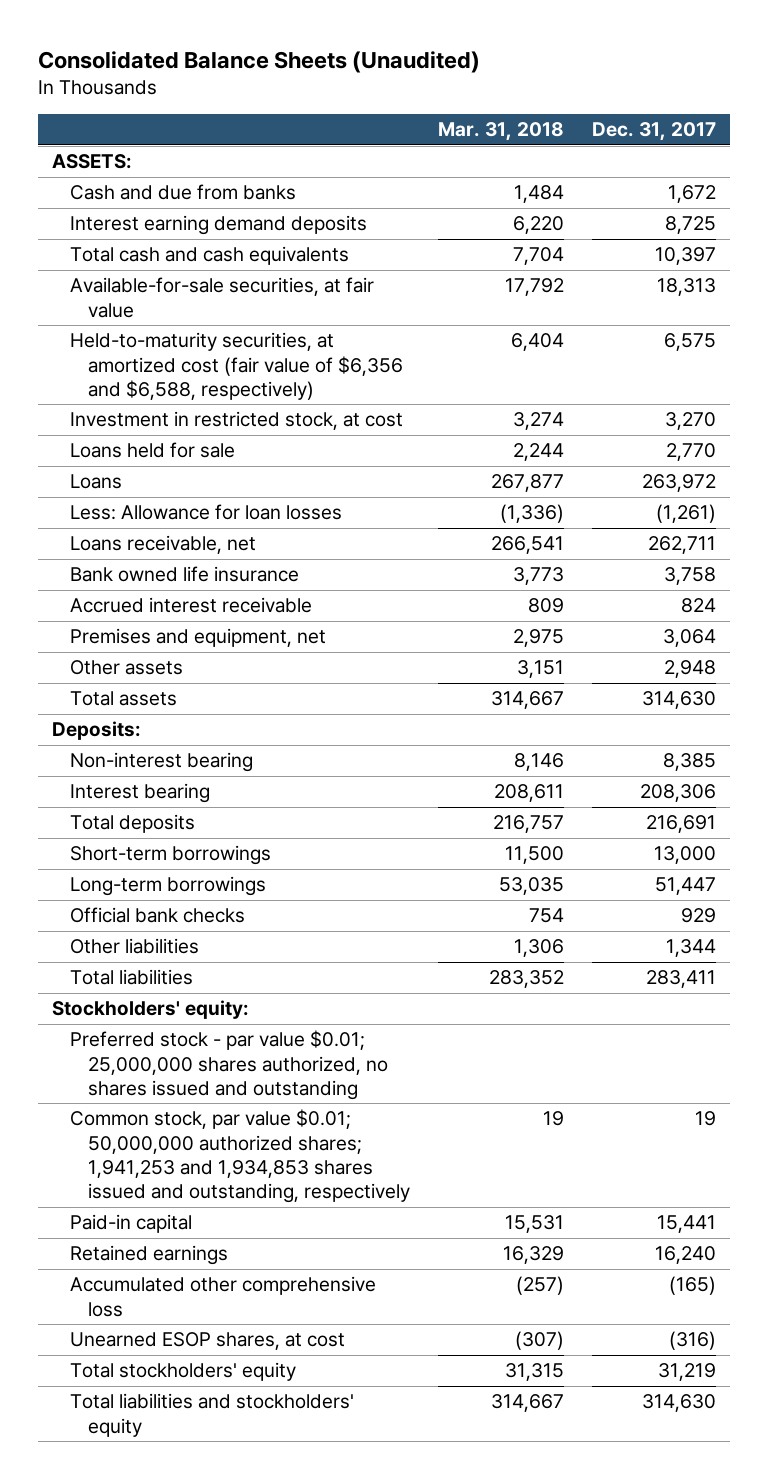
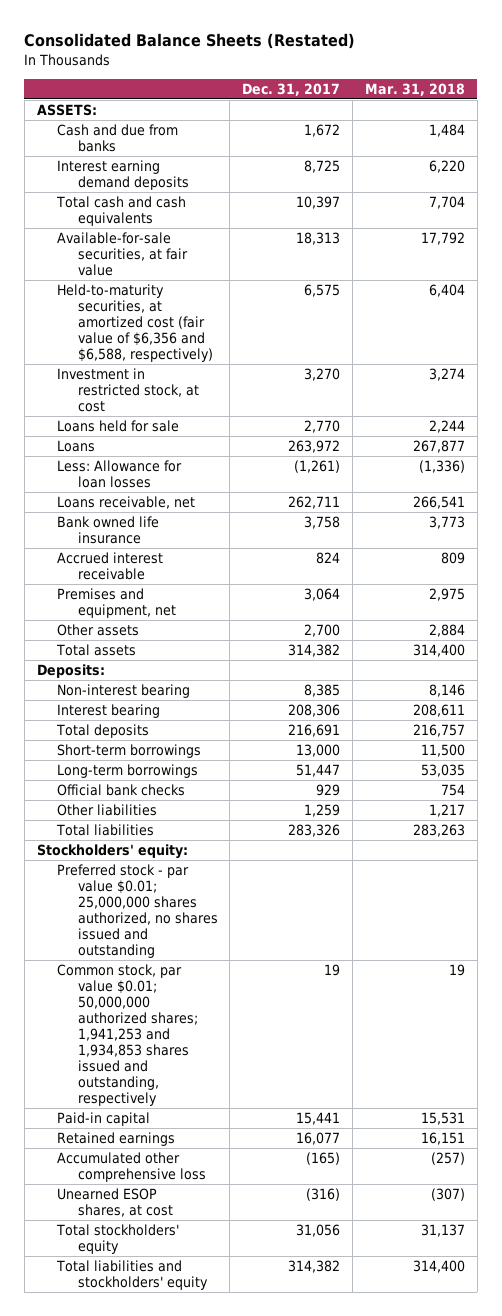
- Consolidated Balance Sheets (Unaudited)
+ Consolidated Balance Sheets (Restated)
- | Mar. 31, 2018 | Dec. 31, 2017
+ | Dec. 31, 2017 | Mar. 31, 2018
- Other assets | 3,151 | 2,948
- Total assets | 314,667 | 314,630
+ Other assets | 2,700 | 2,884
+ Total assets | 314,382 | 314,400
- Other liabilities | 1,306 | 1,344
- Total liabilities | 283,352 | 283,411
+ Other liabilities | 1,259 | 1,217
+ Total liabilities | 283,326 | 283,263
- Retained earnings | 16,329 | 16,240
+ Retained earnings | 16,077 | 16,151
- Total stockholders' equity | 31,315 | 31,219
- Total liabilities and stockholders' equity | 314,667 | 314,630
+ Total stockholders' equity | 31,056 | 31,137
+ Total liabilities and stockholders' equity | 314,382 | 314,400

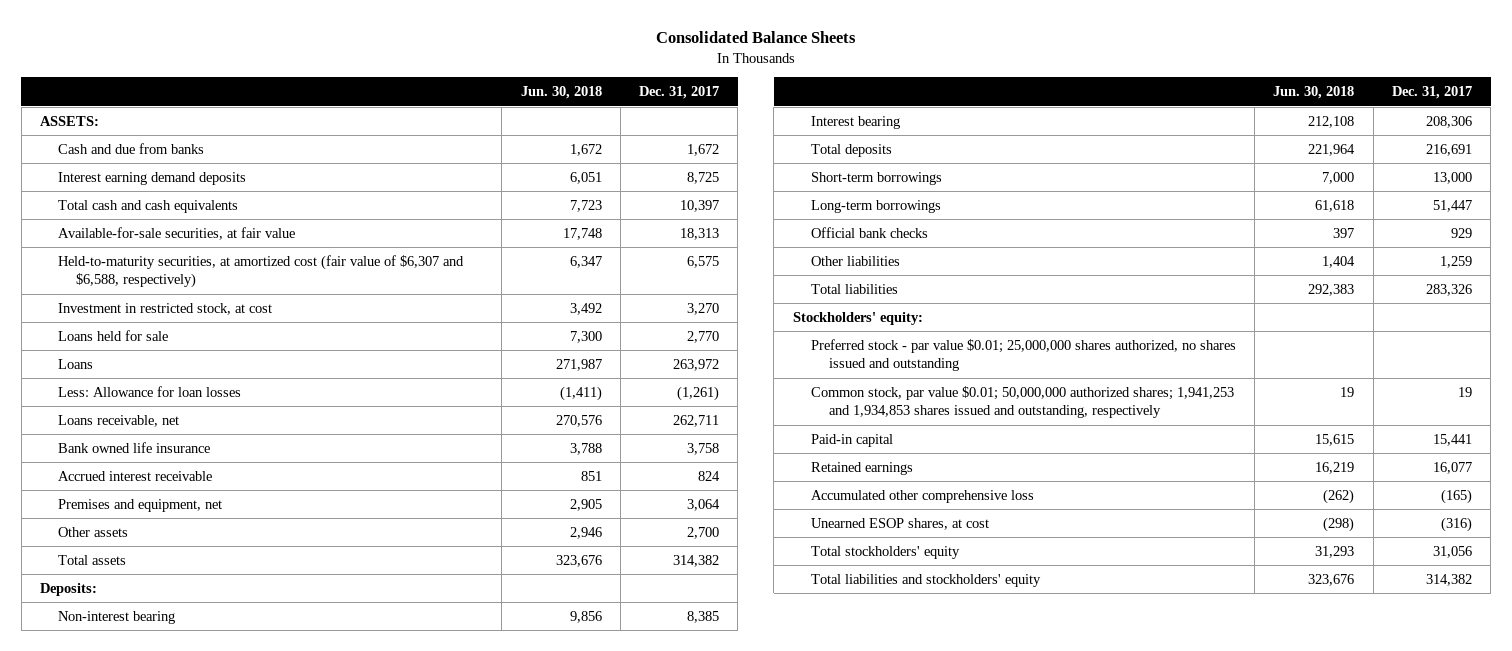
- Consolidated Balance Sheets (Restated)
+ Consolidated Balance Sheets
- | Dec. 31, 2017 | Mar. 31, 2018
+ | Jun. 30, 2018 | Dec. 31, 2017
- Held-to-maturity securities, at amortized cost (fair value of $6,356 and $6,588, respectively) | 6,575 | 6,404
+ Held-to-maturity securities, at amortized cost (fair value of $6,307 and $6,588, respectively) | 6,347 | 6,575

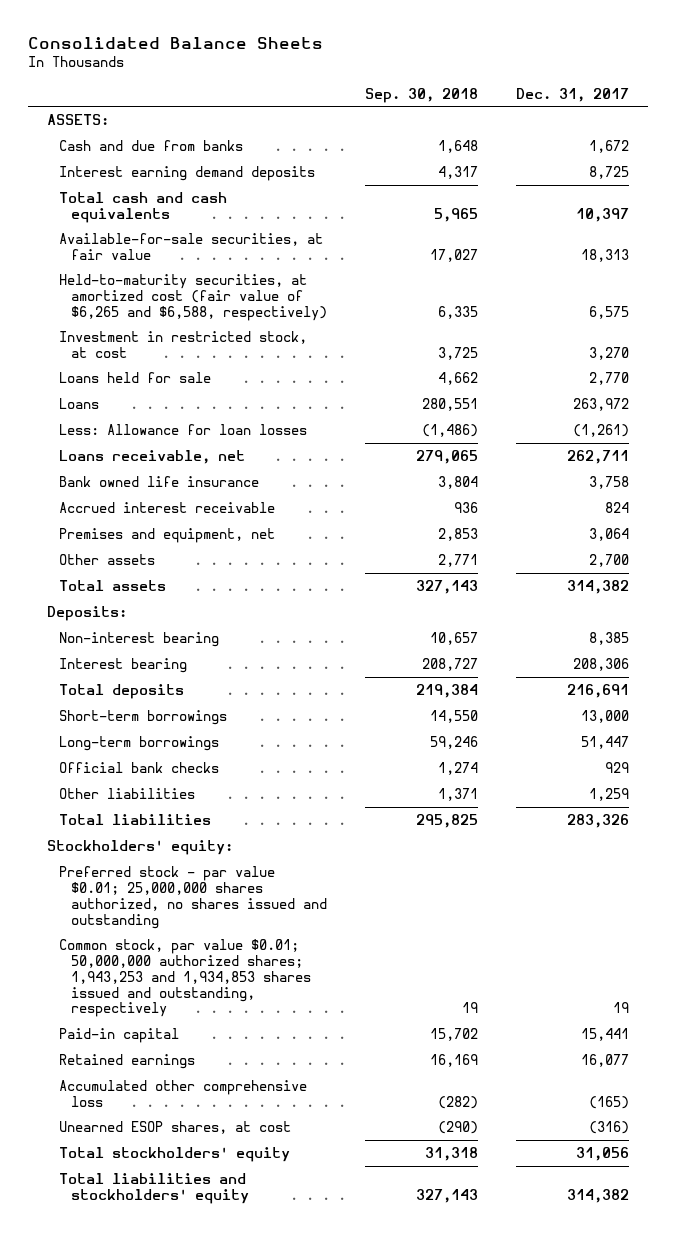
- | Jun. 30, 2018 | Dec. 31, 2017
+ | Sep. 30, 2018 | Dec. 31, 2017
- Held-to-maturity securities, at amortized cost (fair value of $6,307 and $6,588, respectively) | 6,347 | 6,575
+ Held-to-maturity securities, at amortized cost (fair value of $6,265 and $6,588, respectively) | 6,335 | 6,575
- Common stock, par value $0.01; 50,000,000 authorized shares; 1,941,253 and 1,934,853 shares issued and outstanding, respectively | 19 | 19
+ Common stock, par value $0.01; 50,000,000 authorized shares; 1,943,253 and 1,934,853 shares issued and outstanding, respectively | 19 | 19

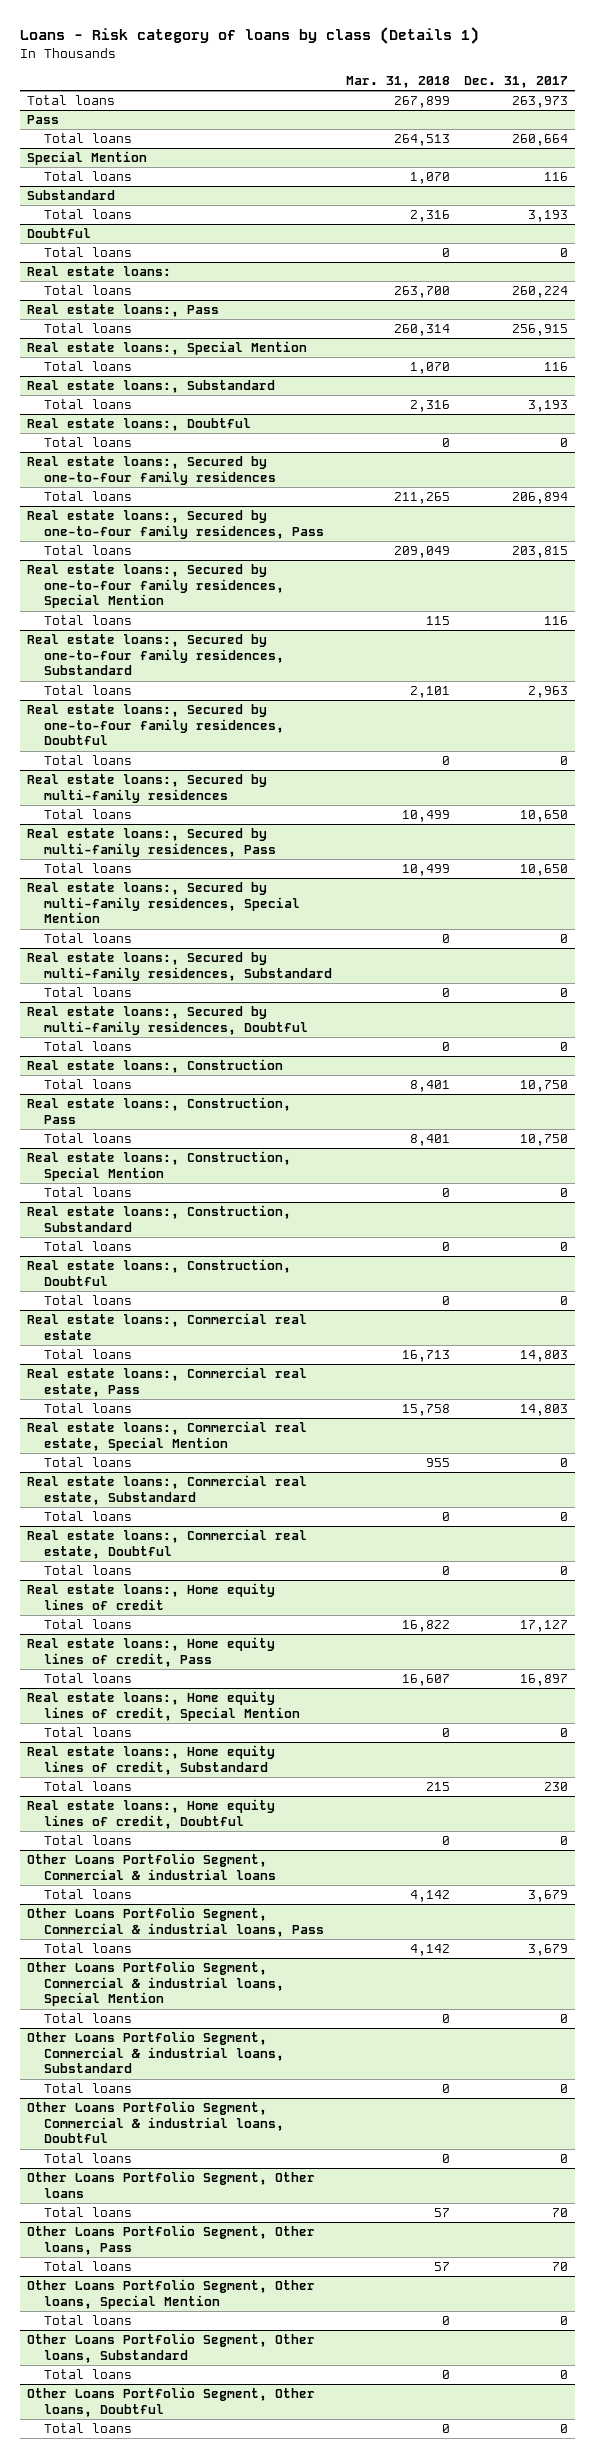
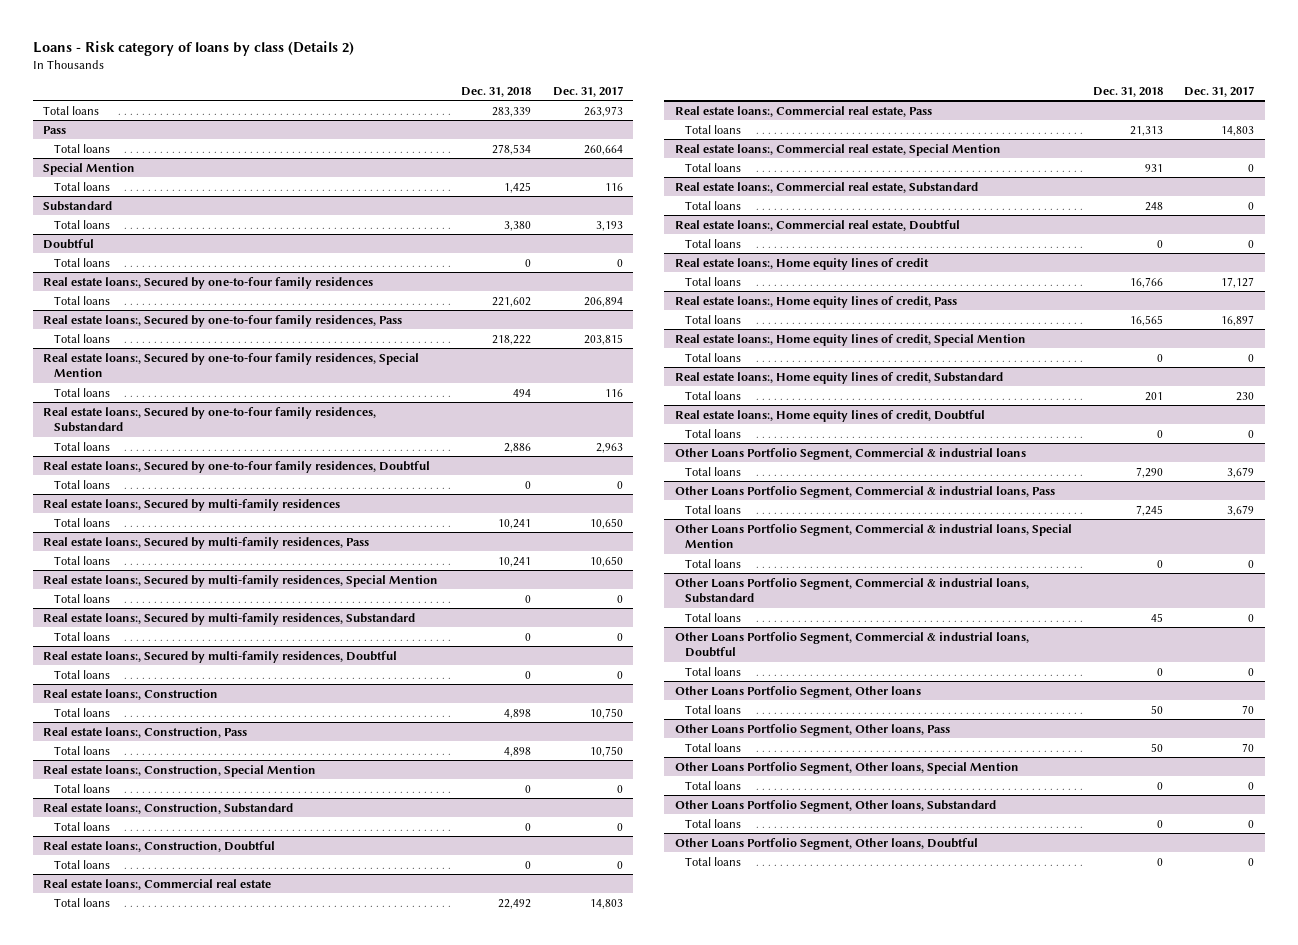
- Loans - Risk category of loans by class (Details 1)
+ Loans - Risk category of loans by class (Details 2)
- | Mar. 31, 2018 | Dec. 31, 2017
+ | Dec. 31, 2018 | Dec. 31, 2017
- Real estate loans:
- Total loans | 263,700 | 260,224
- Real estate loans:, Pass
- Total loans | 260,314 | 256,915
- Real estate loans:, Special Mention
- Total loans | 1,070 | 116
- Real estate loans:, Substandard
- Total loans | 2,316 | 3,193
- Real estate loans:, Doubtful
- Total loans | 0 | 0

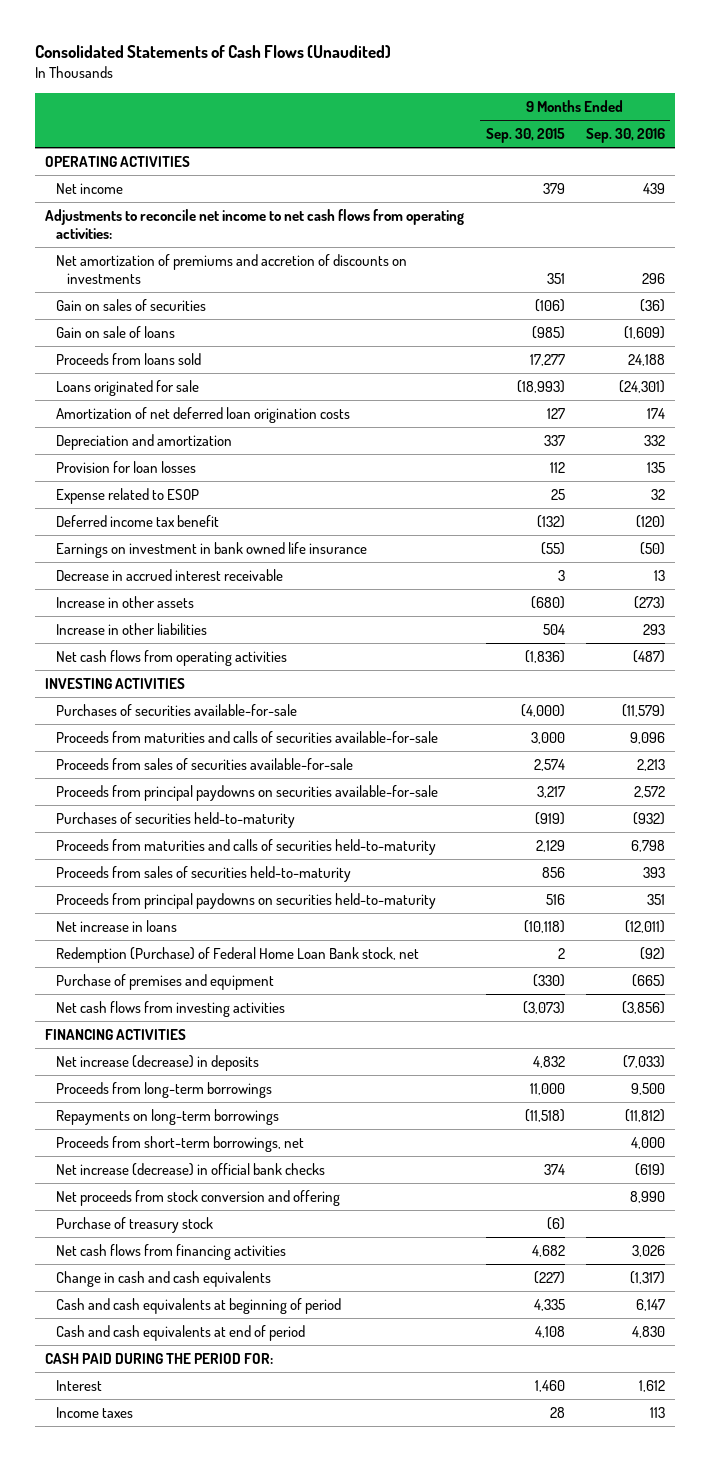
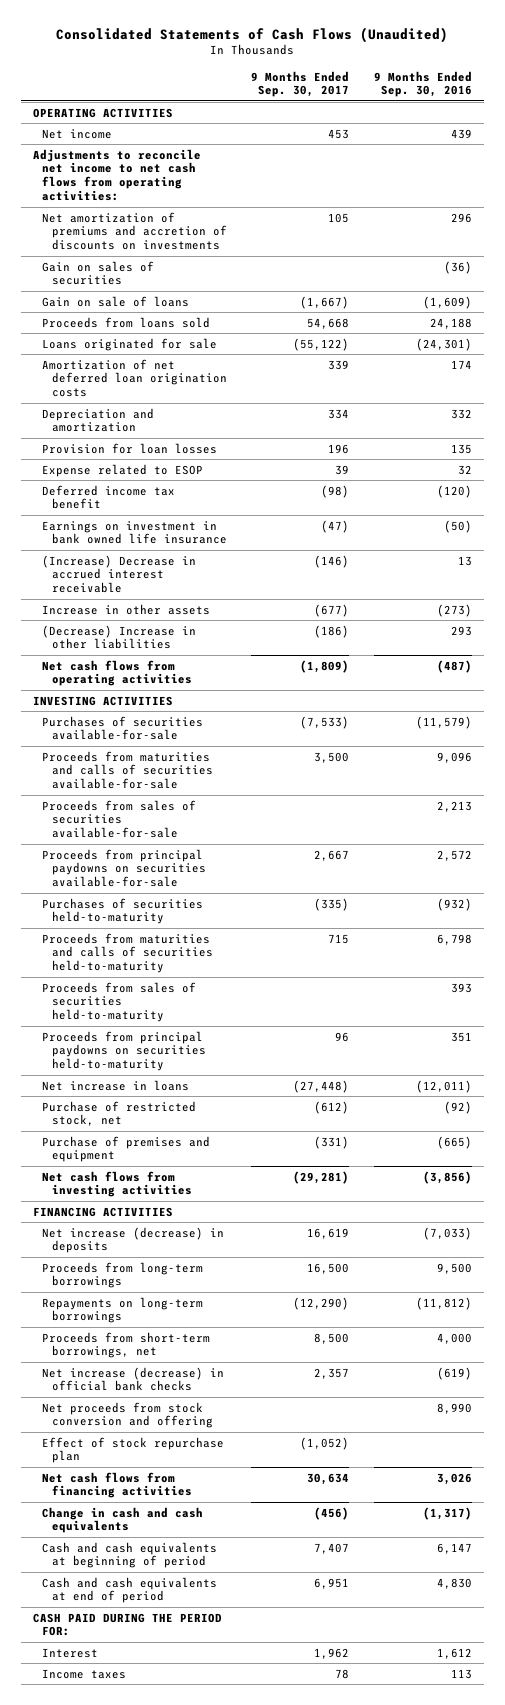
- | 9 Months Ended Sep. 30, 2015 | 9 Months Ended Sep. 30, 2016
+ | 9 Months Ended Sep. 30, 2017 | 9 Months Ended Sep. 30, 2016
- Decrease in accrued interest receivable | 3 | 13
+ (Increase) Decrease in accrued interest receivable | (146) | 13
- Increase in other liabilities | 504 | 293
+ (Decrease) Increase in other liabilities | (186) | 293
- Redemption (Purchase) of Federal Home Loan Bank stock, net | 2 | (92)
+ Purchase of restricted stock, net | (612) | (92)
- Purchase of treasury stock | (6) |
+ Effect of stock repurchase plan | (1,052) |

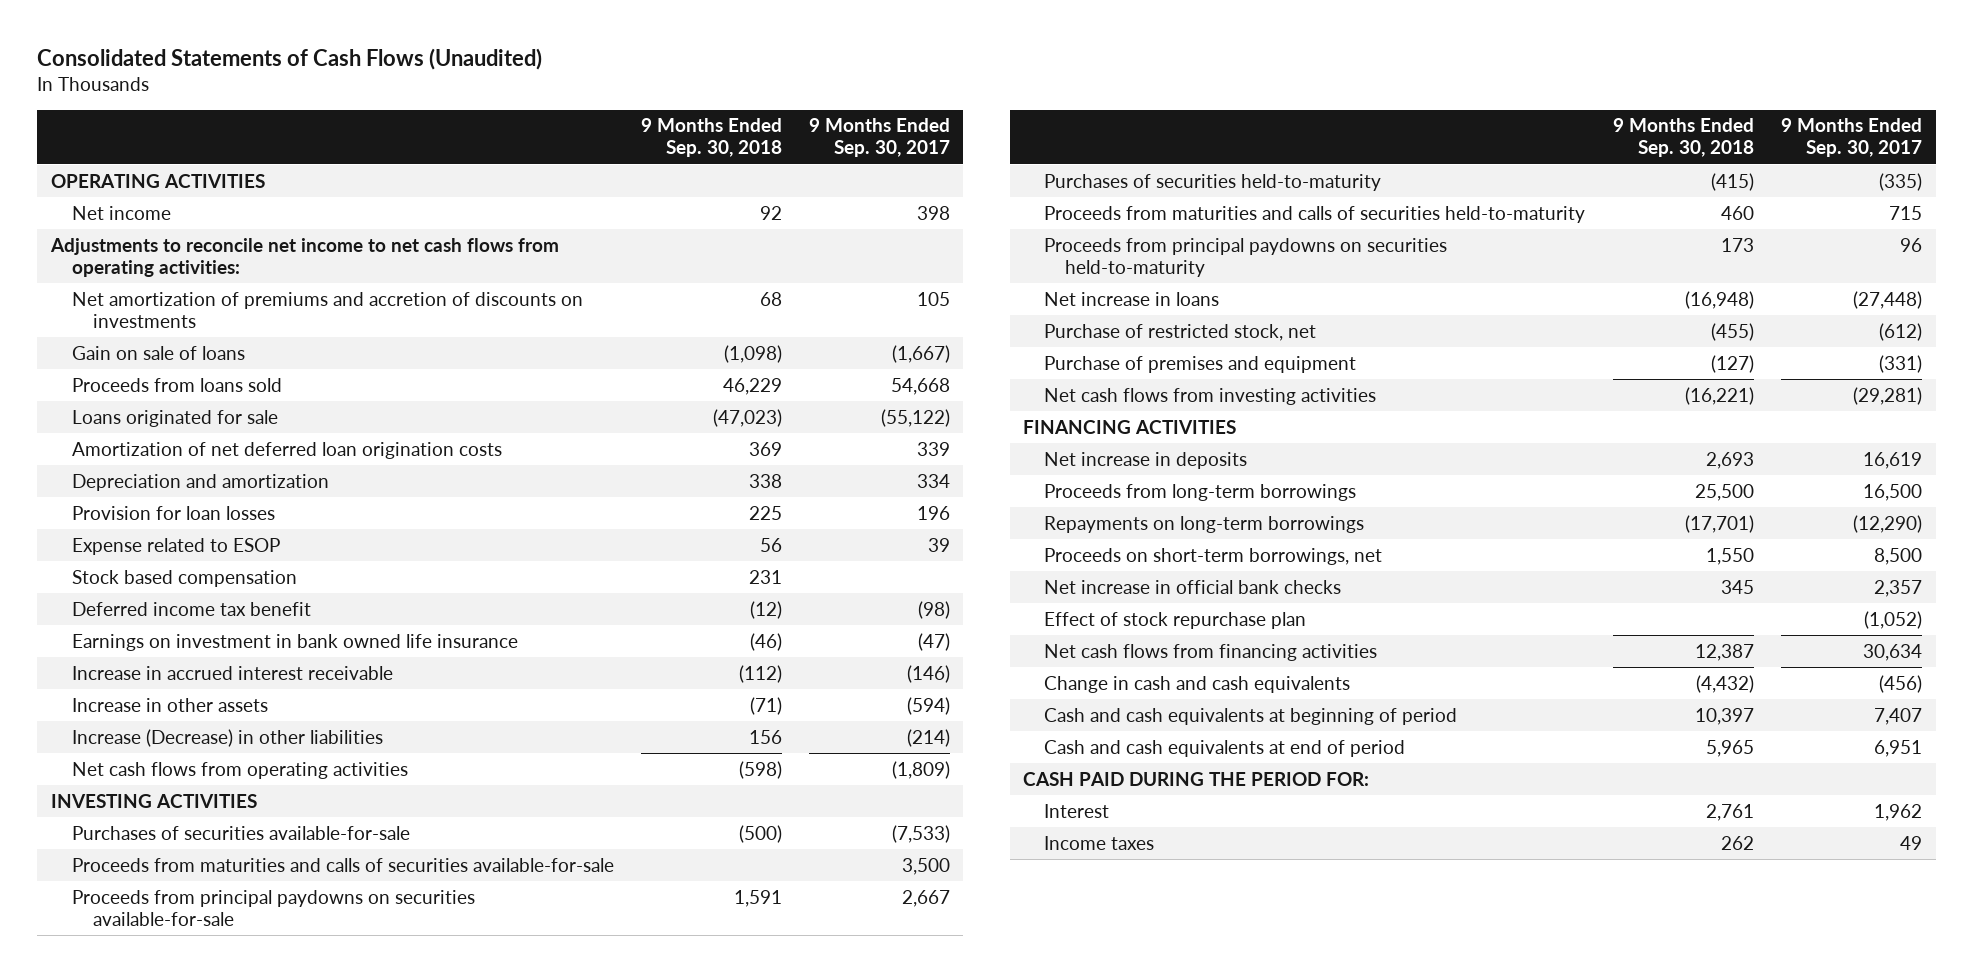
- | 9 Months Ended Sep. 30, 2017 | 9 Months Ended Sep. 30, 2016
+ | 9 Months Ended Sep. 30, 2018 | 9 Months Ended Sep. 30, 2017
- Net income | 453 | 439
+ Net income | 92 | 398
- Gain on sales of securities | | (36)
+ Stock based compensation | 231 |
- (Increase) Decrease in accrued interest receivable | (146) | 13
- Increase in other assets | (677) | (273)
- (Decrease) Increase in other liabilities | (186) | 293
+ Increase in accrued interest receivable | (112) | (146)
+ Increase in other assets | (71) | (594)
+ Increase (Decrease) in other liabilities | 156 | (214)
- Proceeds from sales of securities available-for-sale | | 2,213
- Proceeds from sales of securities held-to-maturity | | 393
- Net increase (decrease) in deposits | 16,619 | (7,033)
+ Net increase in deposits | 2,693 | 16,619
- Proceeds from short-term borrowings, net | 8,500 | 4,000
- Net increase (decrease) in official bank checks | 2,357 | (619)
- Net proceeds from stock conversion and offering | | 8,990
+ Proceeds on short-term borrowings, net | 1,550 | 8,500
+ Net increase in official bank checks | 345 | 2,357
- Income taxes | 78 | 113
+ Income taxes | 262 | 49

